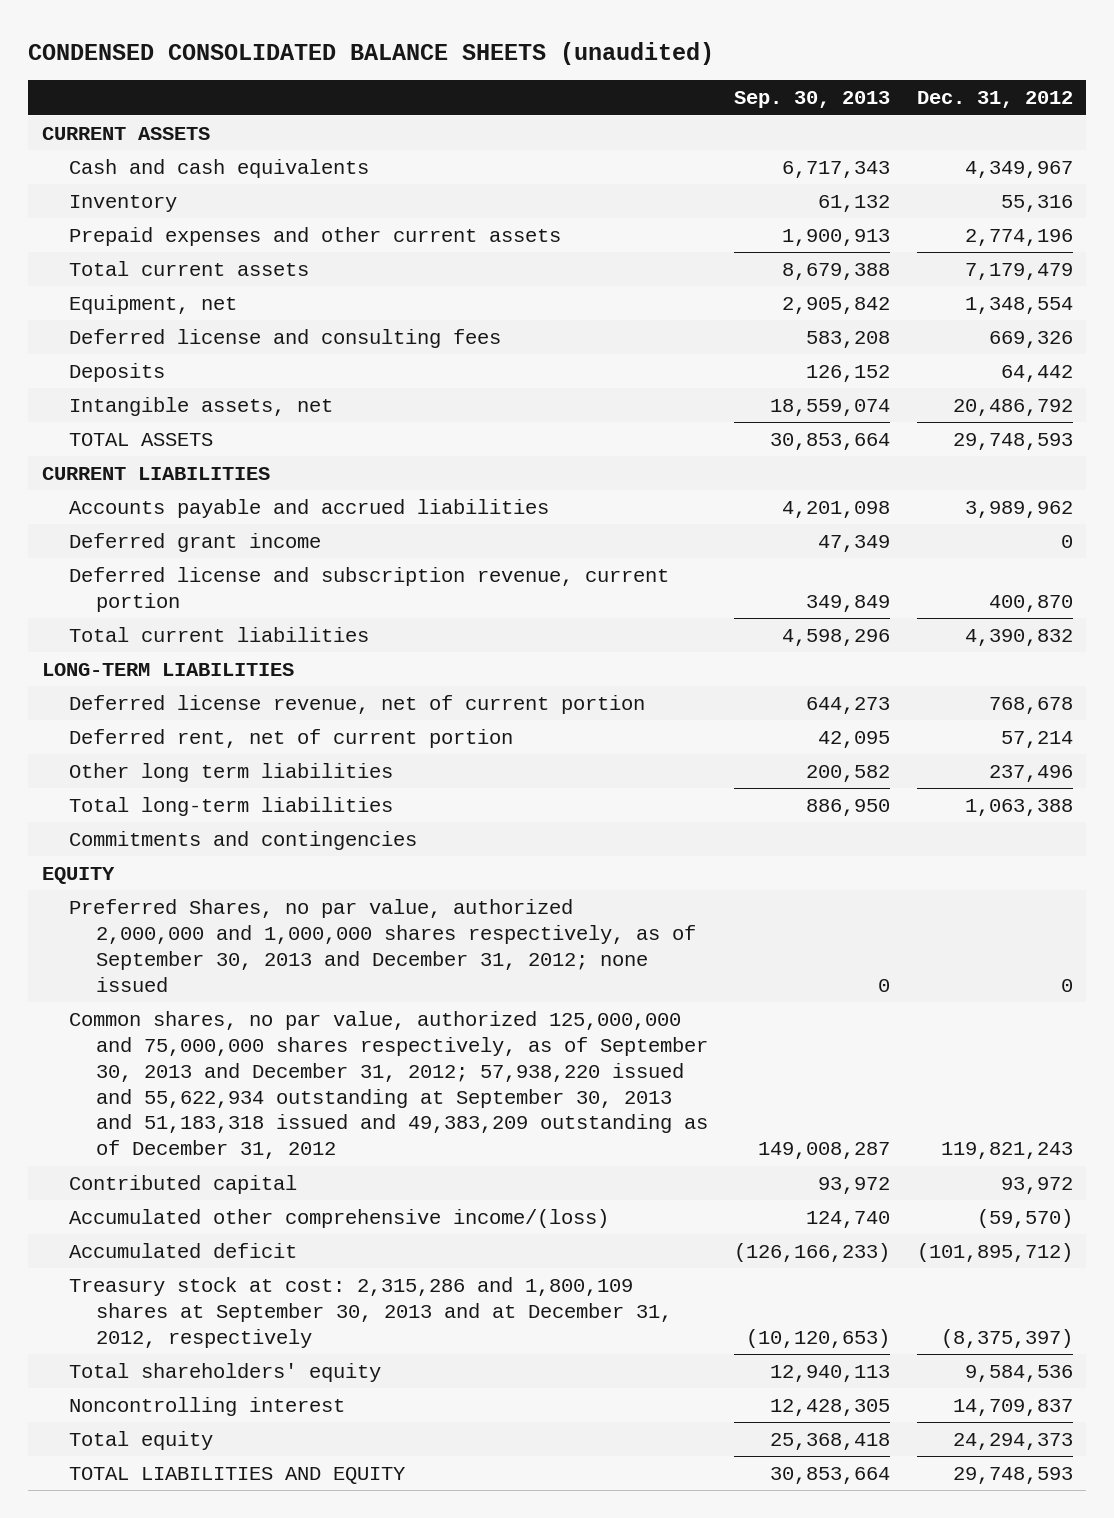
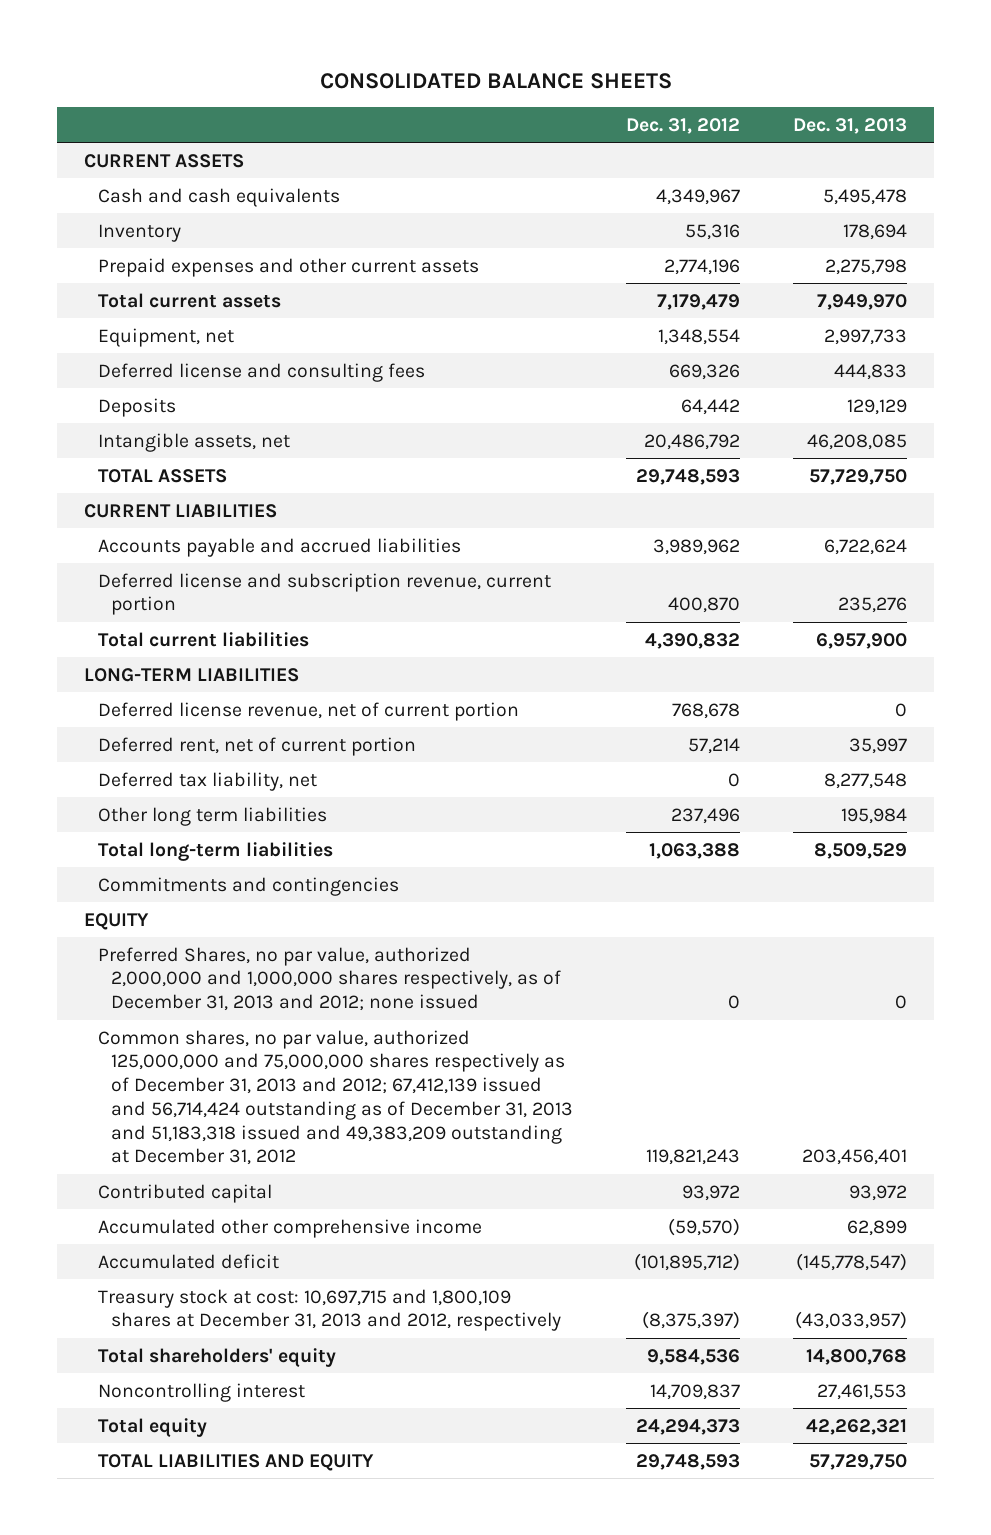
- CONDENSED CONSOLIDATED BALANCE SHEETS (unaudited)
+ CONSOLIDATED BALANCE SHEETS
- | Sep. 30, 2013 | Dec. 31, 2012
+ | Dec. 31, 2012 | Dec. 31, 2013
- Deferred grant income | 47,349 | 0
+ Deferred tax liability, net | 0 | 8,277,548
- Preferred Shares, no par value, authorized 2,000,000 and 1,000,000 shares respectively, as of September 30, 2013 and December 31, 2012; none issued | 0 | 0
- Common shares, no par value, authorized 125,000,000 and 75,000,000 shares respectively, as of September 30, 2013 and December 31, 2012; 57,938,220 issued and 55,622,934 outstanding at September 30, 2013 and 51,183,318 issued and 49,383,209 outstanding as of December 31, 2012 | 149,008,287 | 119,821,243
+ Preferred Shares, no par value, authorized 2,000,000 and 1,000,000 shares respectively, as of December 31, 2013 and 2012; none issued | 0 | 0
+ Common shares, no par value, authorized 125,000,000 and 75,000,000 shares respectively as of December 31, 2013 and 2012; 67,412,139 issued and 56,714,424 outstanding as of December 31, 2013 and 51,183,318 issued and 49,383,209 outstanding at December 31, 2012 | 119,821,243 | 203,456,401
- Accumulated other comprehensive income/(loss) | 124,740 | (59,570)
+ Accumulated other comprehensive income | (59,570) | 62,899
- Treasury stock at cost: 2,315,286 and 1,800,109 shares at September 30, 2013 and at December 31, 2012, respectively | (10,120,653) | (8,375,397)
+ Treasury stock at cost: 10,697,715 and 1,800,109 shares at December 31, 2013 and 2012, respectively | (8,375,397) | (43,033,957)

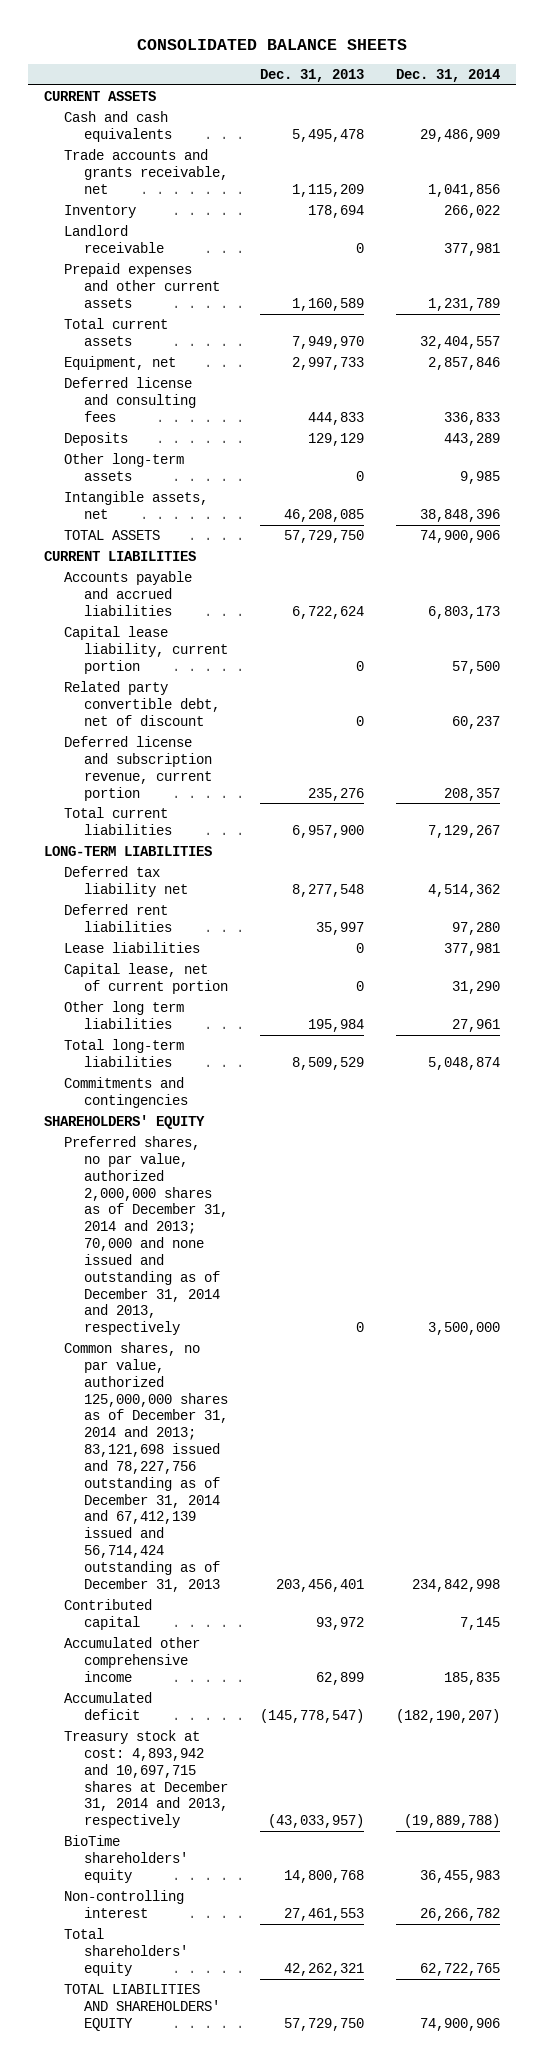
- | Dec. 31, 2012 | Dec. 31, 2013
+ | Dec. 31, 2013 | Dec. 31, 2014
+ Trade accounts and grants receivable, net | 1,115,209 | 1,041,856
- Prepaid expenses and other current assets | 2,774,196 | 2,275,798
+ Landlord receivable | 0 | 377,981
+ Prepaid expenses and other current assets | 1,160,589 | 1,231,789
+ Other long-term assets | 0 | 9,985
+ Capital lease liability, current portion | 0 | 57,500
+ Related party convertible debt, net of discount | 0 | 60,237
- Deferred license revenue, net of current portion | 768,678 | 0
- Deferred rent, net of current portion | 57,214 | 35,997
- Deferred tax liability, net | 0 | 8,277,548
+ Deferred tax liability net | 8,277,548 | 4,514,362
+ Deferred rent liabilities | 35,997 | 97,280
+ Lease liabilities | 0 | 377,981
+ Capital lease, net of current portion | 0 | 31,290
- EQUITY
- Preferred Shares, no par value, authorized 2,000,000 and 1,000,000 shares respectively, as of December 31, 2013 and 2012; none issued | 0 | 0
- Common shares, no par value, authorized 125,000,000 and 75,000,000 shares respectively as of December 31, 2013 and 2012; 67,412,139 issued and 56,714,424 outstanding as of December 31, 2013 and 51,183,318 issued and 49,383,209 outstanding at December 31, 2012 | 119,821,243 | 203,456,401
+ SHAREHOLDERS' EQUITY
+ Preferred shares, no par value, authorized 2,000,000 shares as of December 31, 2014 and 2013; 70,000 and none issued and outstanding as of December 31, 2014 and 2013, respectively | 0 | 3,500,000
+ Common shares, no par value, authorized 125,000,000 shares as of December 31, 2014 and 2013; 83,121,698 issued and 78,227,756 outstanding as of December 31, 2014 and 67,412,139 issued and 56,714,424 outstanding as of December 31, 2013 | 203,456,401 | 234,842,998
- Treasury stock at cost: 10,697,715 and 1,800,109 shares at December 31, 2013 and 2012, respectively | (8,375,397) | (43,033,957)
- Total shareholders' equity | 9,584,536 | 14,800,768
- Noncontrolling interest | 14,709,837 | 27,461,553
- Total equity | 24,294,373 | 42,262,321
- TOTAL LIABILITIES AND EQUITY | 29,748,593 | 57,729,750
+ Treasury stock at cost: 4,893,942 and 10,697,715 shares at December 31, 2014 and 2013, respectively | (43,033,957) | (19,889,788)
+ BioTime shareholders' equity | 14,800,768 | 36,455,983
+ Non-controlling interest | 27,461,553 | 26,266,782
+ Total shareholders' equity | 42,262,321 | 62,722,765
+ TOTAL LIABILITIES AND SHAREHOLDERS' EQUITY | 57,729,750 | 74,900,906

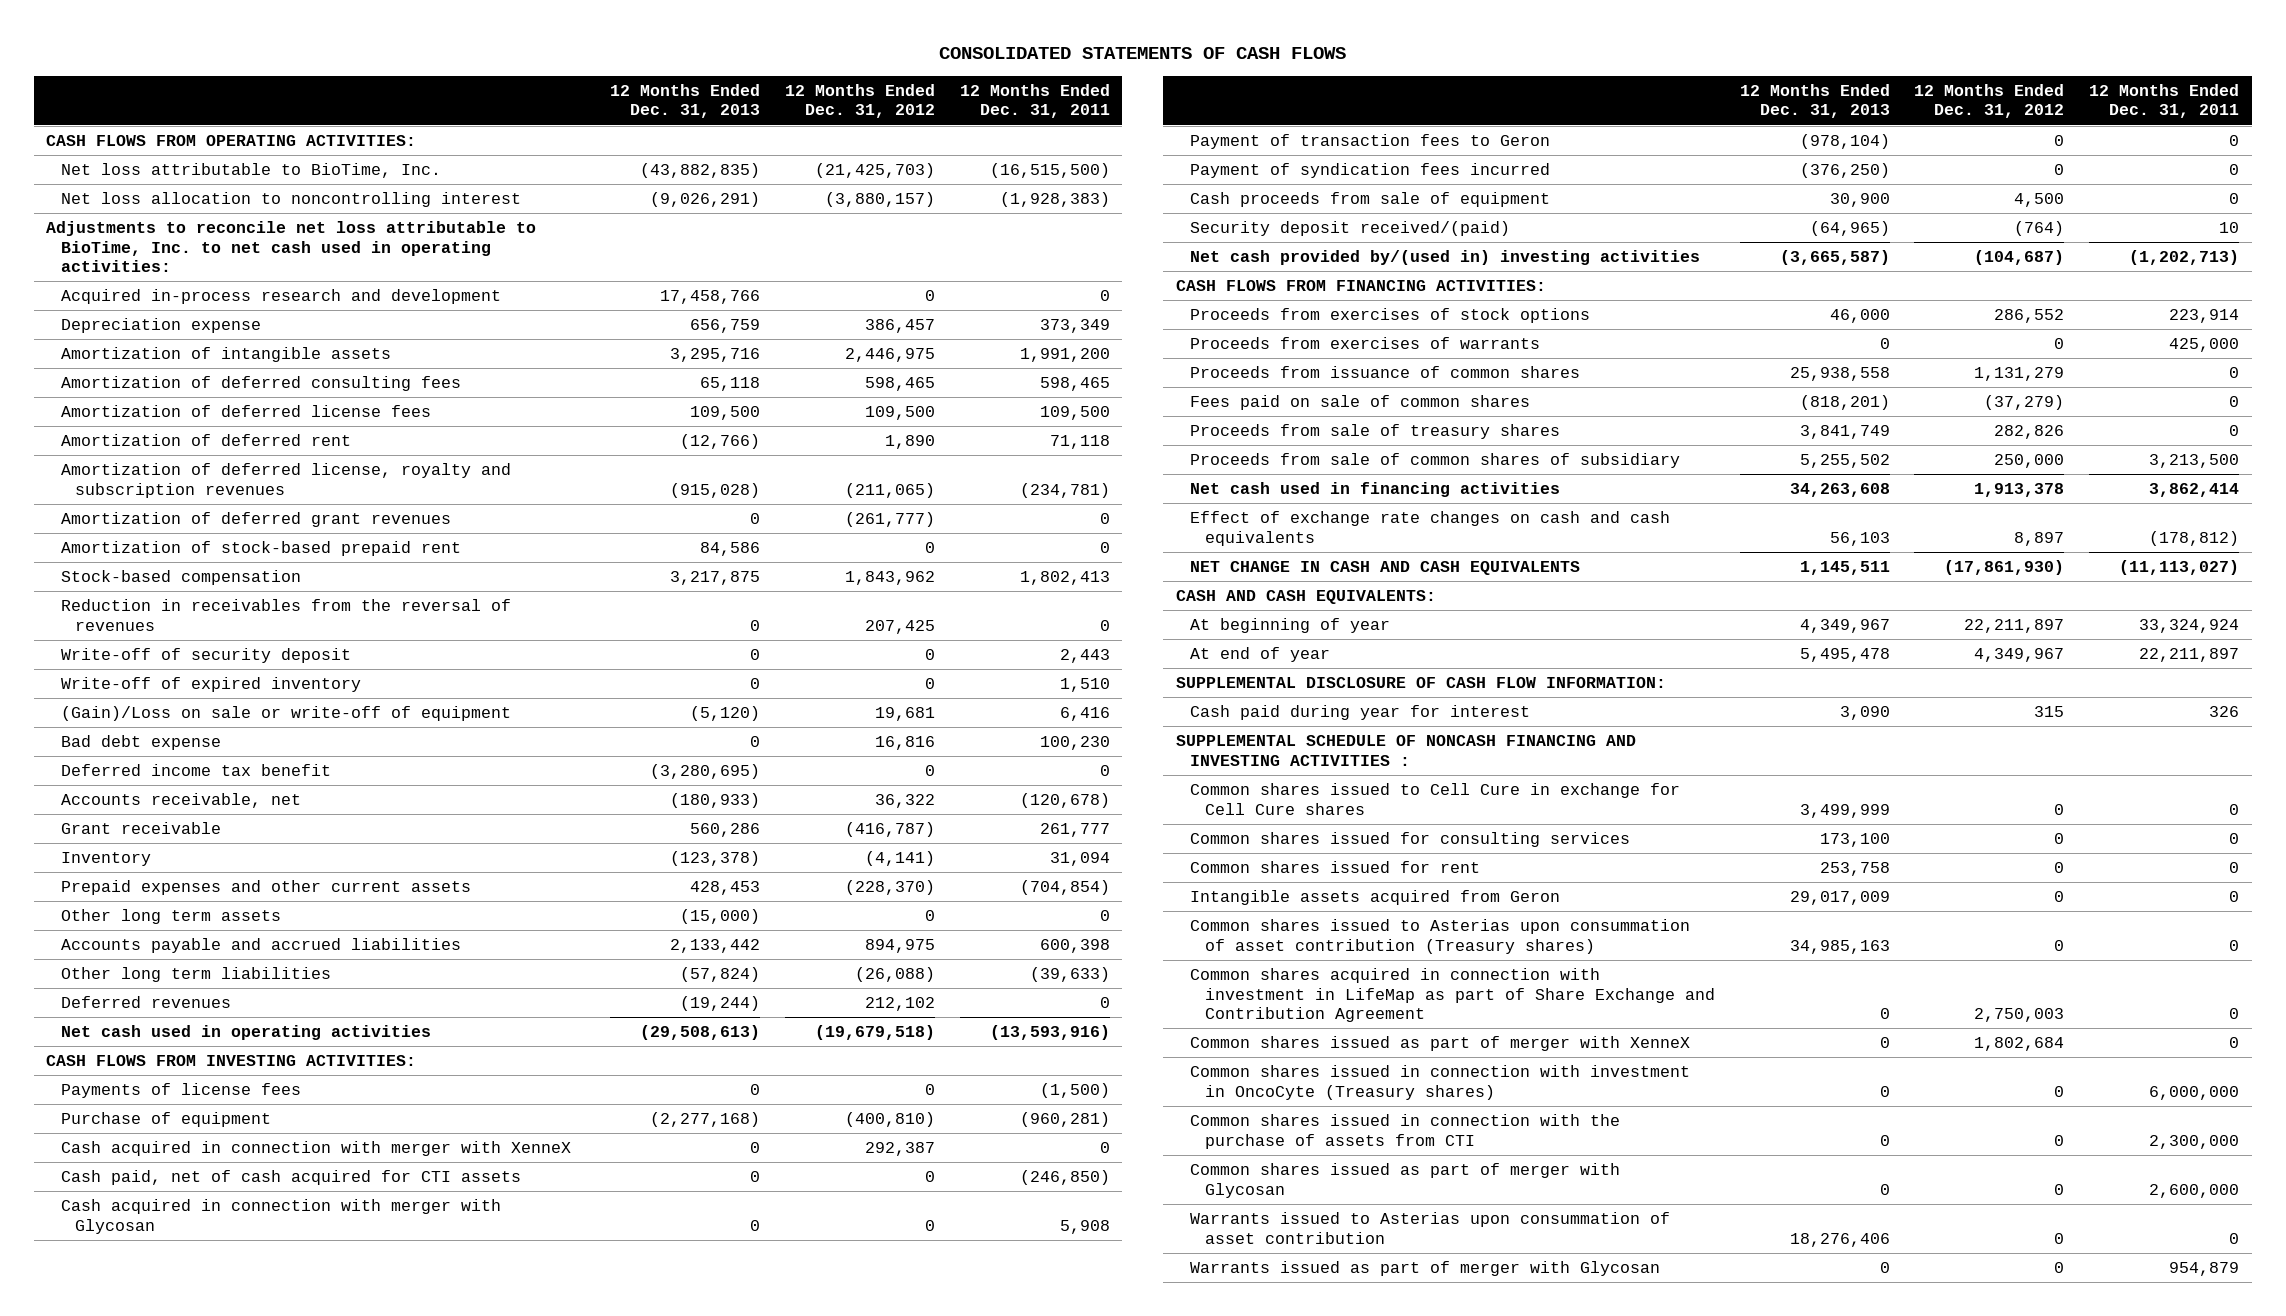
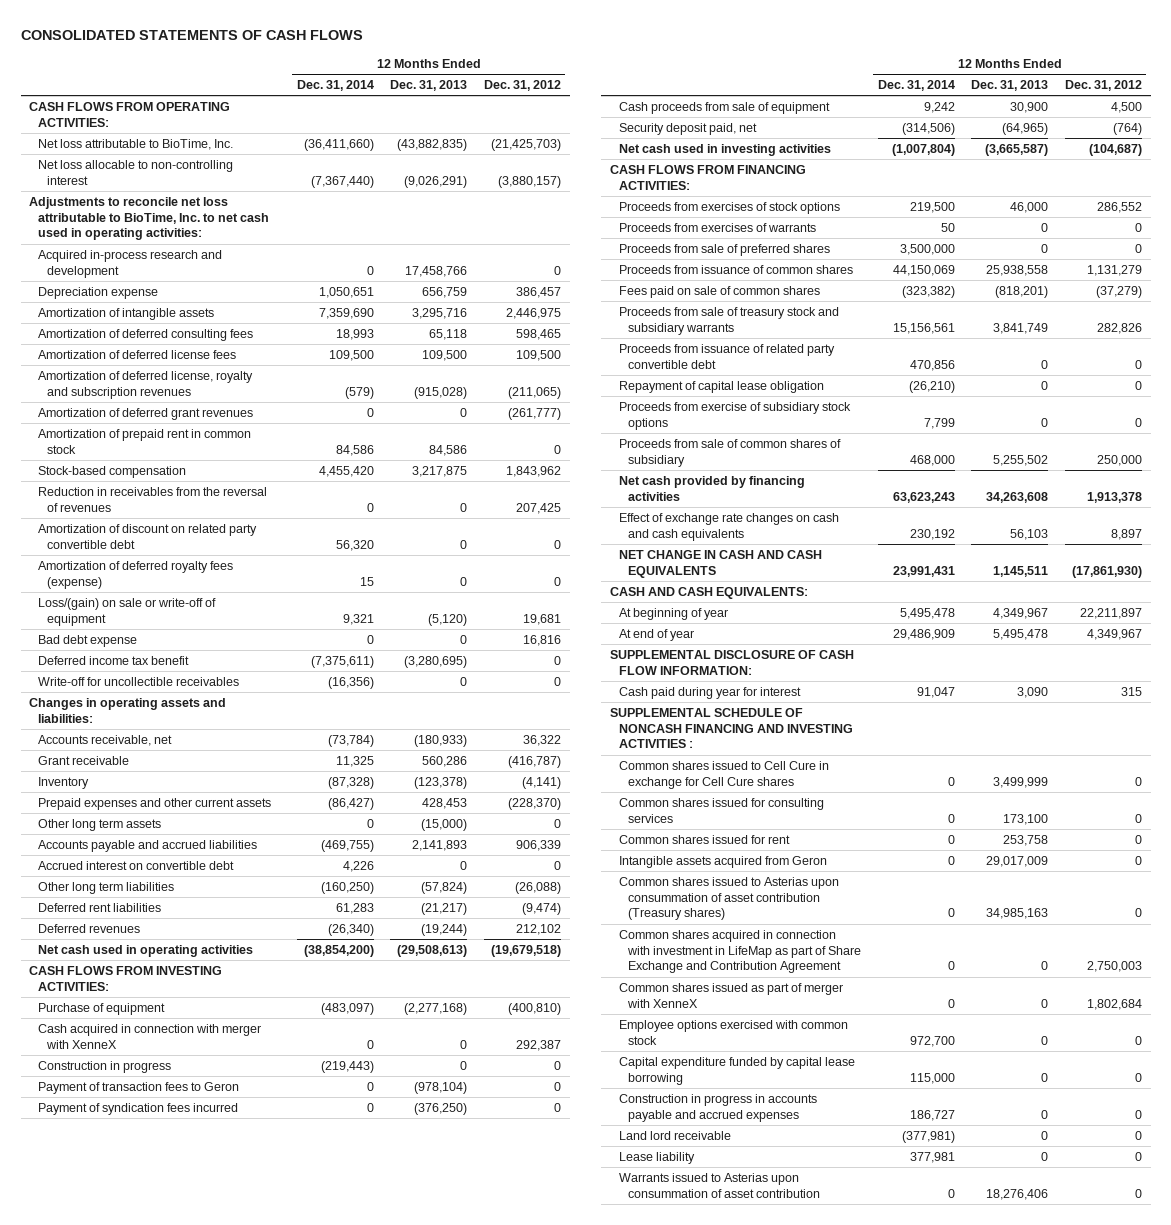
- | 12 Months Ended Dec. 31, 2013 | 12 Months Ended Dec. 31, 2012 | 12 Months Ended Dec. 31, 2011
+ | 12 Months Ended Dec. 31, 2014 | 12 Months Ended Dec. 31, 2013 | 12 Months Ended Dec. 31, 2012
- Net loss allocation to noncontrolling interest | (9,026,291) | (3,880,157) | (1,928,383)
+ Net loss allocable to non-controlling interest | (7,367,440) | (9,026,291) | (3,880,157)
- Amortization of deferred rent | (12,766) | 1,890 | 71,118
- Amortization of stock-based prepaid rent | 84,586 | 0 | 0
+ Amortization of prepaid rent in common stock | 84,586 | 84,586 | 0
- Write-off of security deposit | 0 | 0 | 2,443
- Write-off of expired inventory | 0 | 0 | 1,510
- (Gain)/Loss on sale or write-off of equipment | (5,120) | 19,681 | 6,416
+ Amortization of discount on related party convertible debt | 56,320 | 0 | 0
+ Amortization of deferred royalty fees (expense) | 15 | 0 | 0
+ Loss/(gain) on sale or write-off of equipment | 9,321 | (5,120) | 19,681
+ Write-off for uncollectible receivables | (16,356) | 0 | 0
+ Changes in operating assets and liabilities:
- Accounts payable and accrued liabilities | 2,133,442 | 894,975 | 600,398
+ Accounts payable and accrued liabilities | (469,755) | 2,141,893 | 906,339
+ Accrued interest on convertible debt | 4,226 | 0 | 0
+ Deferred rent liabilities | 61,283 | (21,217) | (9,474)
- Payments of license fees | 0 | 0 | (1,500)
- Cash paid, net of cash acquired for CTI assets | 0 | 0 | (246,850)
- Cash acquired in connection with merger with Glycosan | 0 | 0 | 5,908
+ Construction in progress | (219,443) | 0 | 0
- Security deposit received/(paid) | (64,965) | (764) | 10
- Net cash provided by/(used in) investing activities | (3,665,587) | (104,687) | (1,202,713)
+ Security deposit paid, net | (314,506) | (64,965) | (764)
+ Net cash used in investing activities | (1,007,804) | (3,665,587) | (104,687)
+ Proceeds from sale of preferred shares | 3,500,000 | 0 | 0
- Proceeds from sale of treasury shares | 3,841,749 | 282,826 | 0
+ Proceeds from sale of treasury stock and subsidiary warrants | 15,156,561 | 3,841,749 | 282,826
+ Proceeds from issuance of related party convertible debt | 470,856 | 0 | 0
+ Repayment of capital lease obligation | (26,210) | 0 | 0
+ Proceeds from exercise of subsidiary stock options | 7,799 | 0 | 0
- Net cash used in financing activities | 34,263,608 | 1,913,378 | 3,862,414
+ Net cash provided by financing activities | 63,623,243 | 34,263,608 | 1,913,378
- Common shares issued in connection with investment in OncoCyte (Treasury shares) | 0 | 0 | 6,000,000
- Common shares issued in connection with the purchase of assets from CTI | 0 | 0 | 2,300,000
- Common shares issued as part of merger with Glycosan | 0 | 0 | 2,600,000
+ Employee options exercised with common stock | 972,700 | 0 | 0
+ Capital expenditure funded by capital lease borrowing | 115,000 | 0 | 0
+ Construction in progress in accounts payable and accrued expenses | 186,727 | 0 | 0
+ Land lord receivable | (377,981) | 0 | 0
+ Lease liability | 377,981 | 0 | 0
- Warrants issued as part of merger with Glycosan | 0 | 0 | 954,879

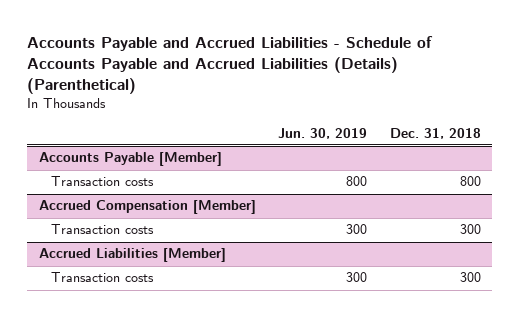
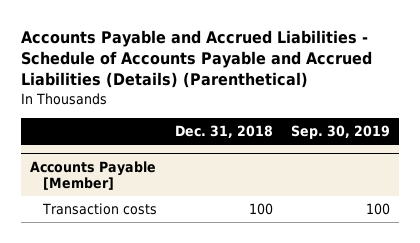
- | Jun. 30, 2019 | Dec. 31, 2018
+ | Dec. 31, 2018 | Sep. 30, 2019
@ Accounts Payable [Member]
- Transaction costs | 800 | 800
- Accrued Compensation [Member]
- Transaction costs | 300 | 300
- Accrued Liabilities [Member]
- Transaction costs | 300 | 300
@ Accounts Payable [Member]
+ Transaction costs | 100 | 100

